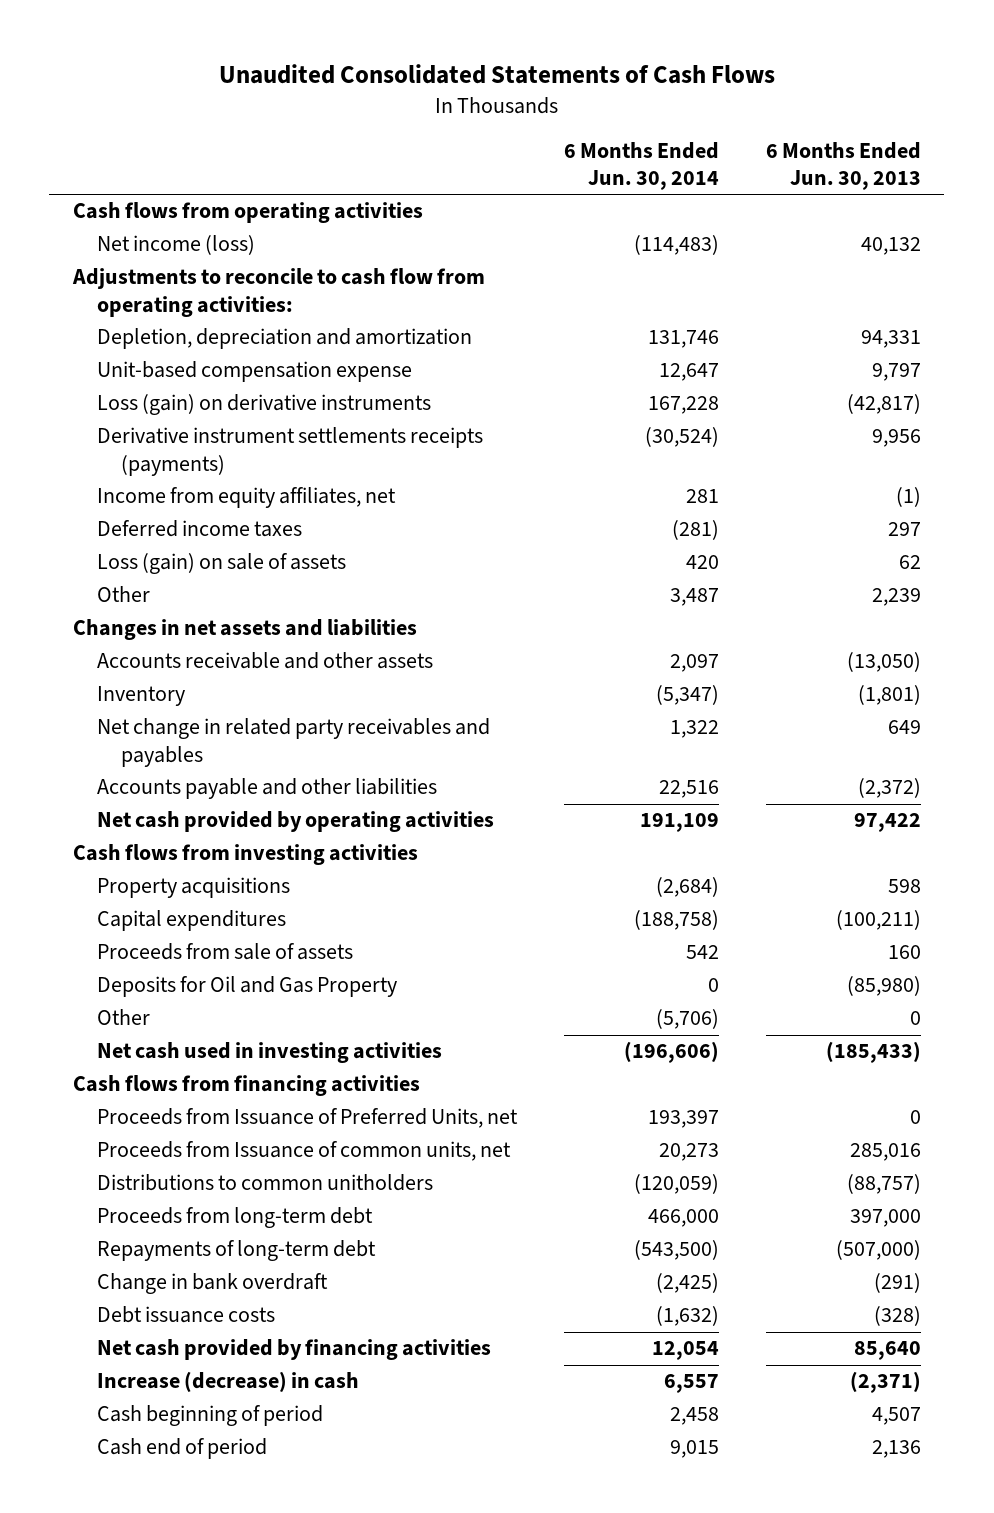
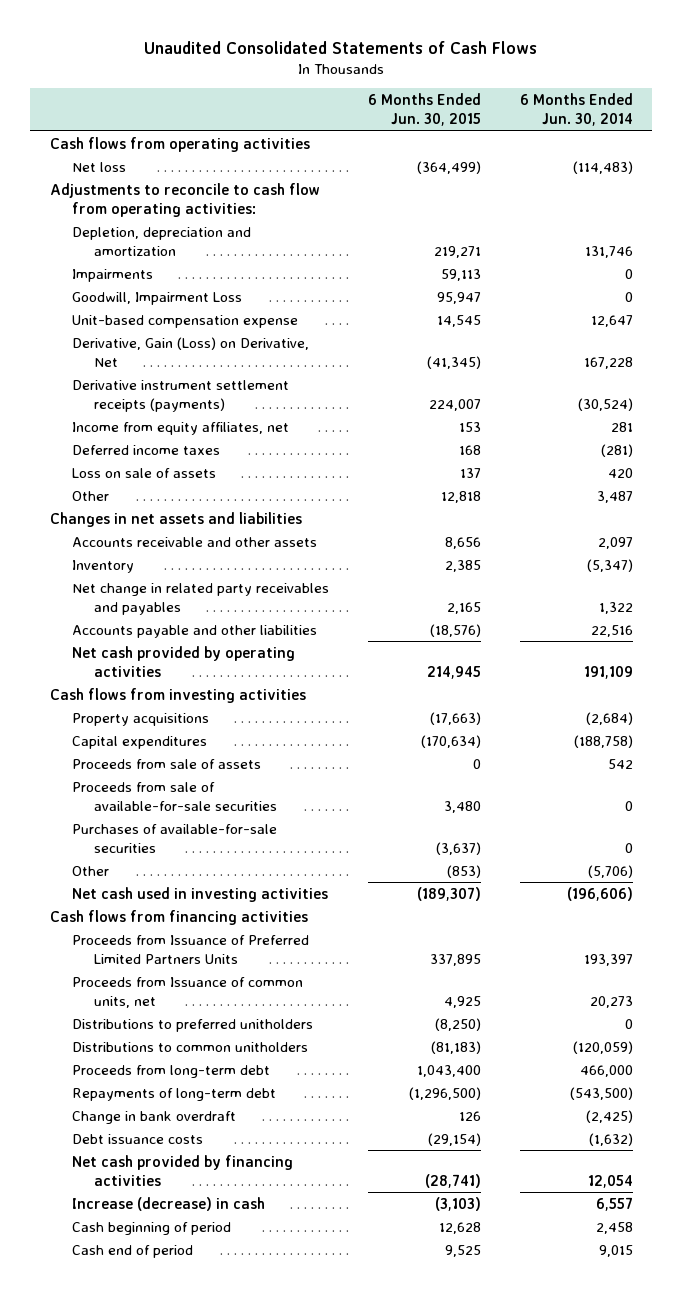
- | 6 Months Ended Jun. 30, 2014 | 6 Months Ended Jun. 30, 2013
+ | 6 Months Ended Jun. 30, 2015 | 6 Months Ended Jun. 30, 2014
- Net income (loss) | (114,483) | 40,132
+ Net loss | (364,499) | (114,483)
+ Impairments | 59,113 | 0
+ Goodwill, Impairment Loss | 95,947 | 0
- Loss (gain) on derivative instruments | 167,228 | (42,817)
- Derivative instrument settlements receipts (payments) | (30,524) | 9,956
+ Derivative, Gain (Loss) on Derivative, Net | (41,345) | 167,228
+ Derivative instrument settlement receipts (payments) | 224,007 | (30,524)
- Loss (gain) on sale of assets | 420 | 62
+ Loss on sale of assets | 137 | 420
- Deposits for Oil and Gas Property | 0 | (85,980)
+ Proceeds from sale of available-for-sale securities | 3,480 | 0
+ Purchases of available-for-sale securities | (3,637) | 0
- Proceeds from Issuance of Preferred Units, net | 193,397 | 0
+ Proceeds from Issuance of Preferred Limited Partners Units | 337,895 | 193,397
+ Distributions to preferred unitholders | (8,250) | 0

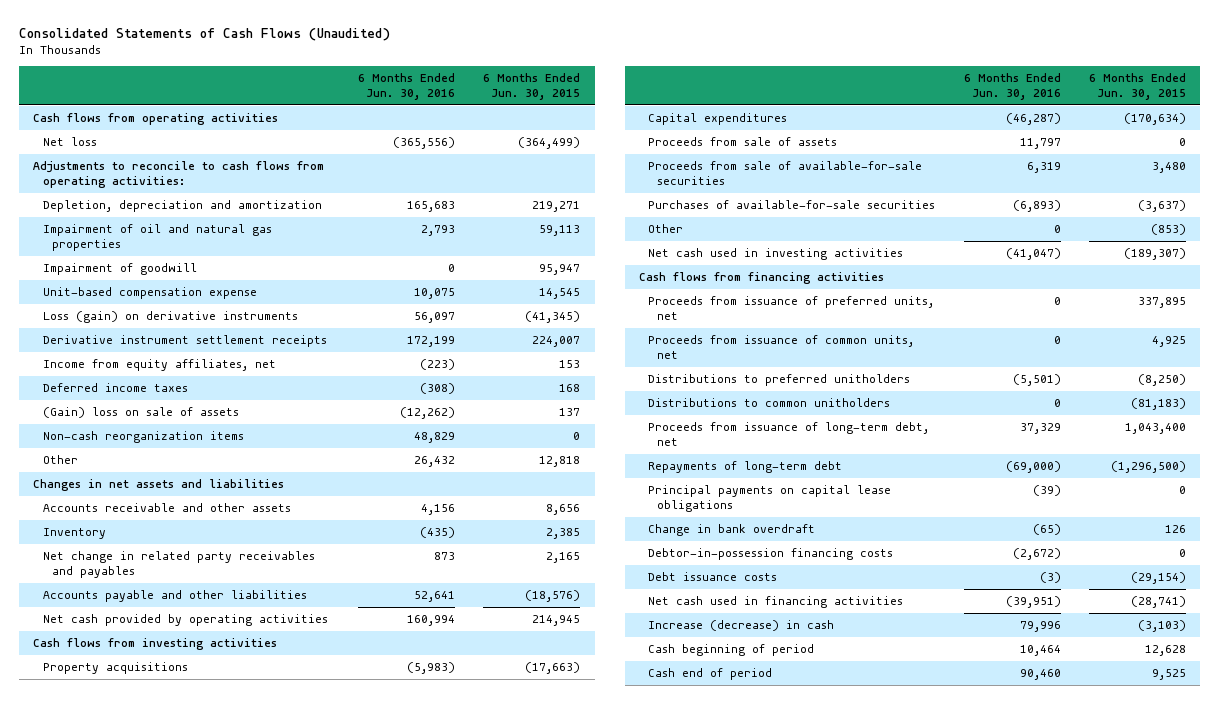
- Unaudited Consolidated Statements of Cash Flows
+ Consolidated Statements of Cash Flows (Unaudited)
- | 6 Months Ended Jun. 30, 2015 | 6 Months Ended Jun. 30, 2014
+ | 6 Months Ended Jun. 30, 2016 | 6 Months Ended Jun. 30, 2015
- Adjustments to reconcile to cash flow from operating activities:
+ Adjustments to reconcile to cash flows from operating activities:
- Impairments | 59,113 | 0
- Goodwill, Impairment Loss | 95,947 | 0
+ Impairment of oil and natural gas properties | 2,793 | 59,113
+ Impairment of goodwill | 0 | 95,947
- Derivative, Gain (Loss) on Derivative, Net | (41,345) | 167,228
- Derivative instrument settlement receipts (payments) | 224,007 | (30,524)
+ Loss (gain) on derivative instruments | 56,097 | (41,345)
+ Derivative instrument settlement receipts | 172,199 | 224,007
- Loss on sale of assets | 137 | 420
+ (Gain) loss on sale of assets | (12,262) | 137
+ Non-cash reorganization items | 48,829 | 0
- Proceeds from Issuance of Preferred Limited Partners Units | 337,895 | 193,397
- Proceeds from Issuance of common units, net | 4,925 | 20,273
+ Proceeds from issuance of preferred units, net | 0 | 337,895
+ Proceeds from issuance of common units, net | 0 | 4,925
- Proceeds from long-term debt | 1,043,400 | 466,000
+ Proceeds from issuance of long-term debt, net | 37,329 | 1,043,400
+ Principal payments on capital lease obligations | (39) | 0
+ Debtor-in-possession financing costs | (2,672) | 0
- Net cash provided by financing activities | (28,741) | 12,054
+ Net cash used in financing activities | (39,951) | (28,741)

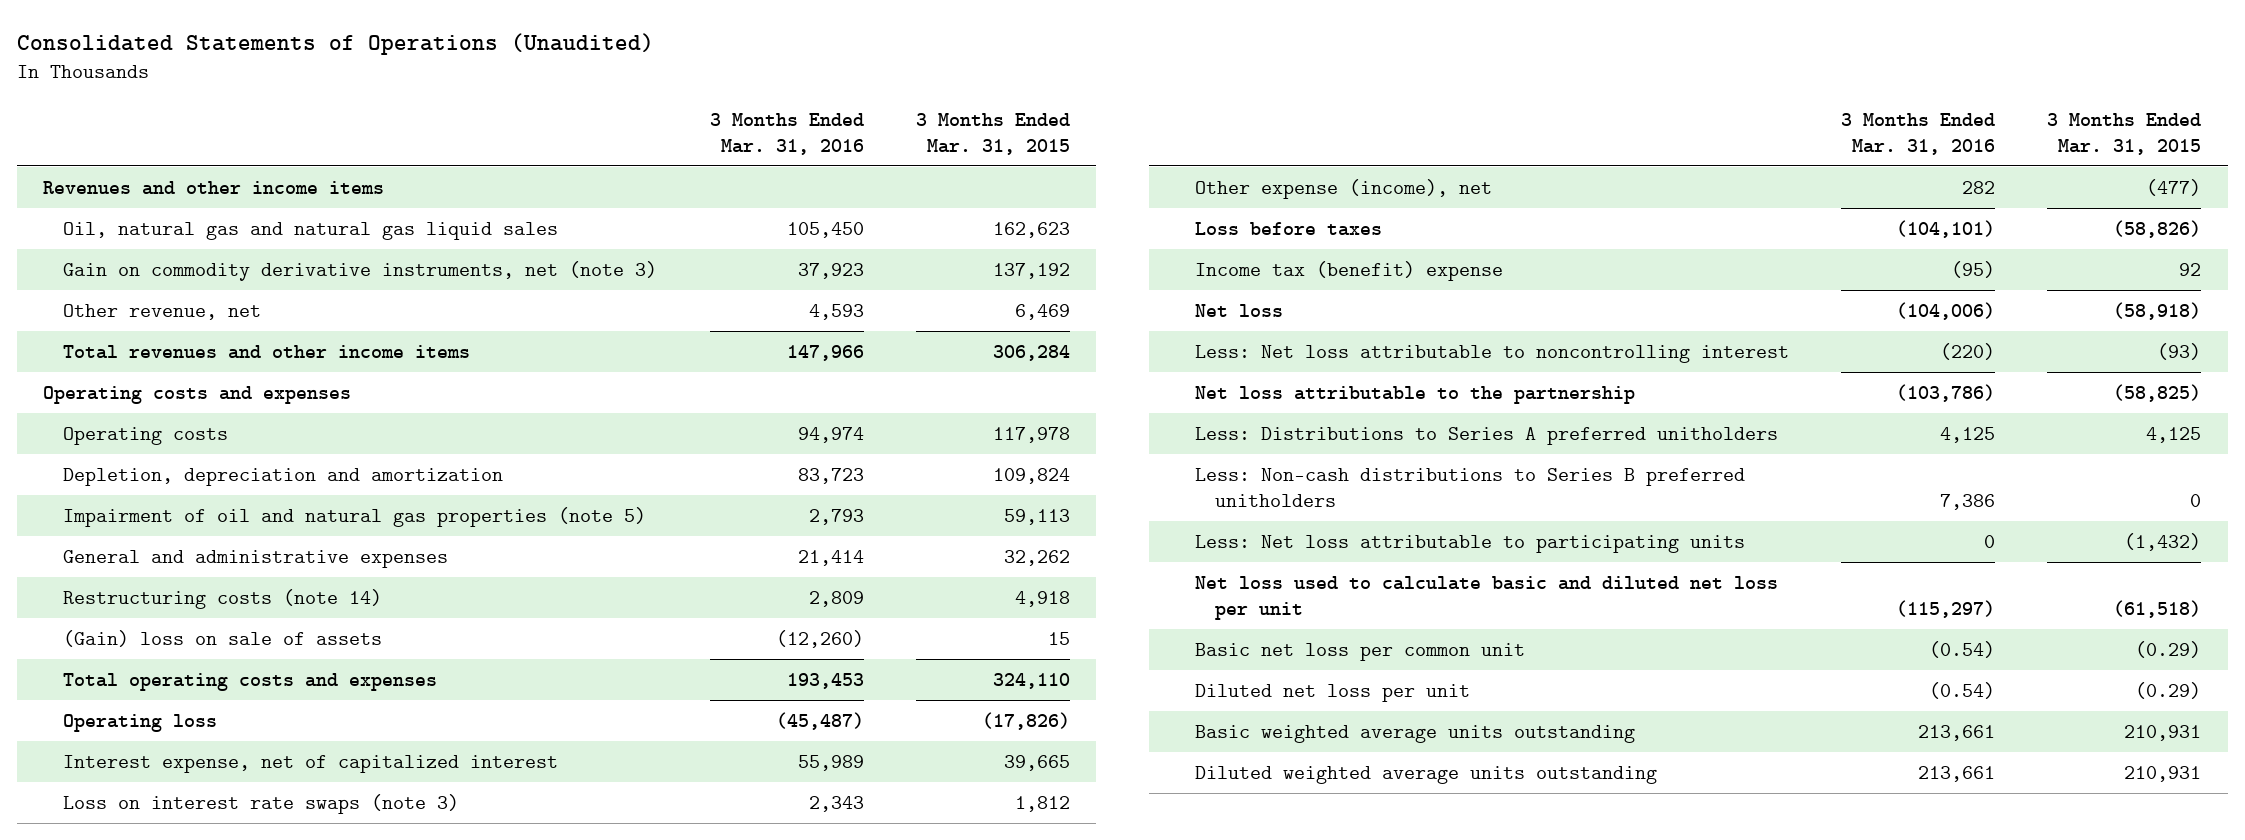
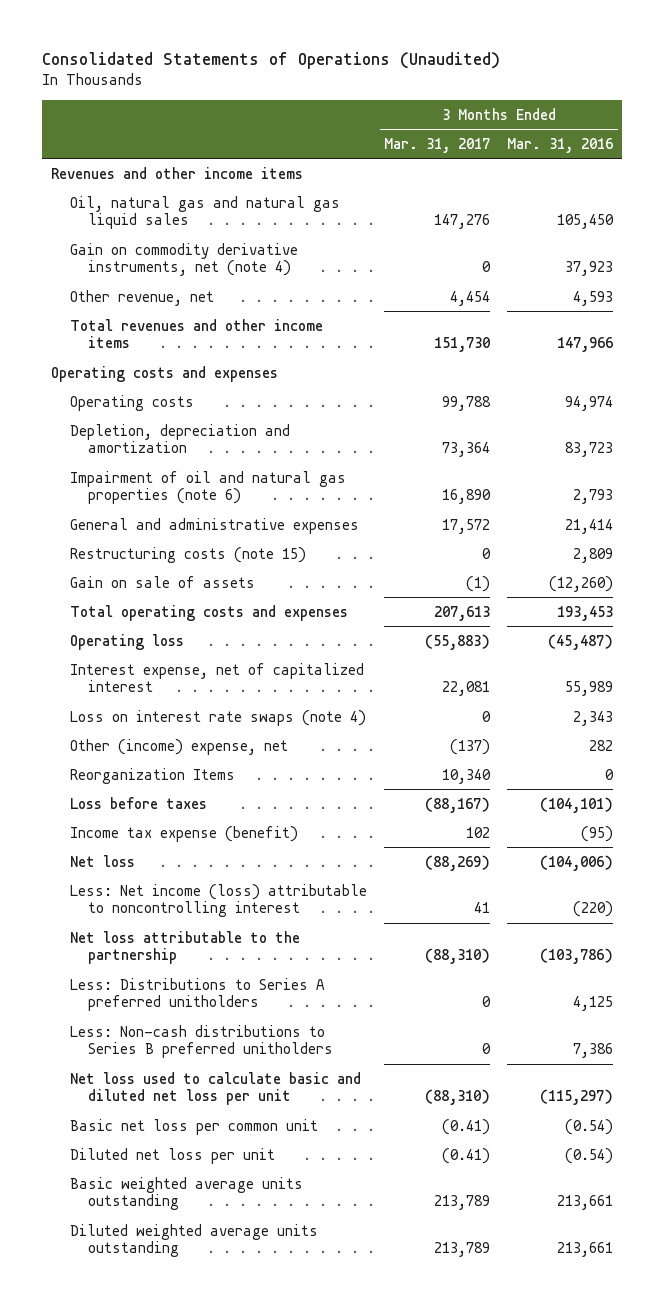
- | 3 Months Ended Mar. 31, 2016 | 3 Months Ended Mar. 31, 2015
+ | 3 Months Ended Mar. 31, 2017 | 3 Months Ended Mar. 31, 2016
- Gain on commodity derivative instruments, net (note 3) | 37,923 | 137,192
+ Gain on commodity derivative instruments, net (note 4) | 0 | 37,923
- Impairment of oil and natural gas properties (note 5) | 2,793 | 59,113
+ Impairment of oil and natural gas properties (note 6) | 16,890 | 2,793
- Restructuring costs (note 14) | 2,809 | 4,918
- (Gain) loss on sale of assets | (12,260) | 15
+ Restructuring costs (note 15) | 0 | 2,809
+ Gain on sale of assets | (1) | (12,260)
- Loss on interest rate swaps (note 3) | 2,343 | 1,812
- Other expense (income), net | 282 | (477)
+ Loss on interest rate swaps (note 4) | 0 | 2,343
+ Other (income) expense, net | (137) | 282
+ Reorganization Items | 10,340 | 0
- Income tax (benefit) expense | (95) | 92
+ Income tax expense (benefit) | 102 | (95)
- Less: Net loss attributable to noncontrolling interest | (220) | (93)
+ Less: Net income (loss) attributable to noncontrolling interest | 41 | (220)
- Less: Net loss attributable to participating units | 0 | (1,432)

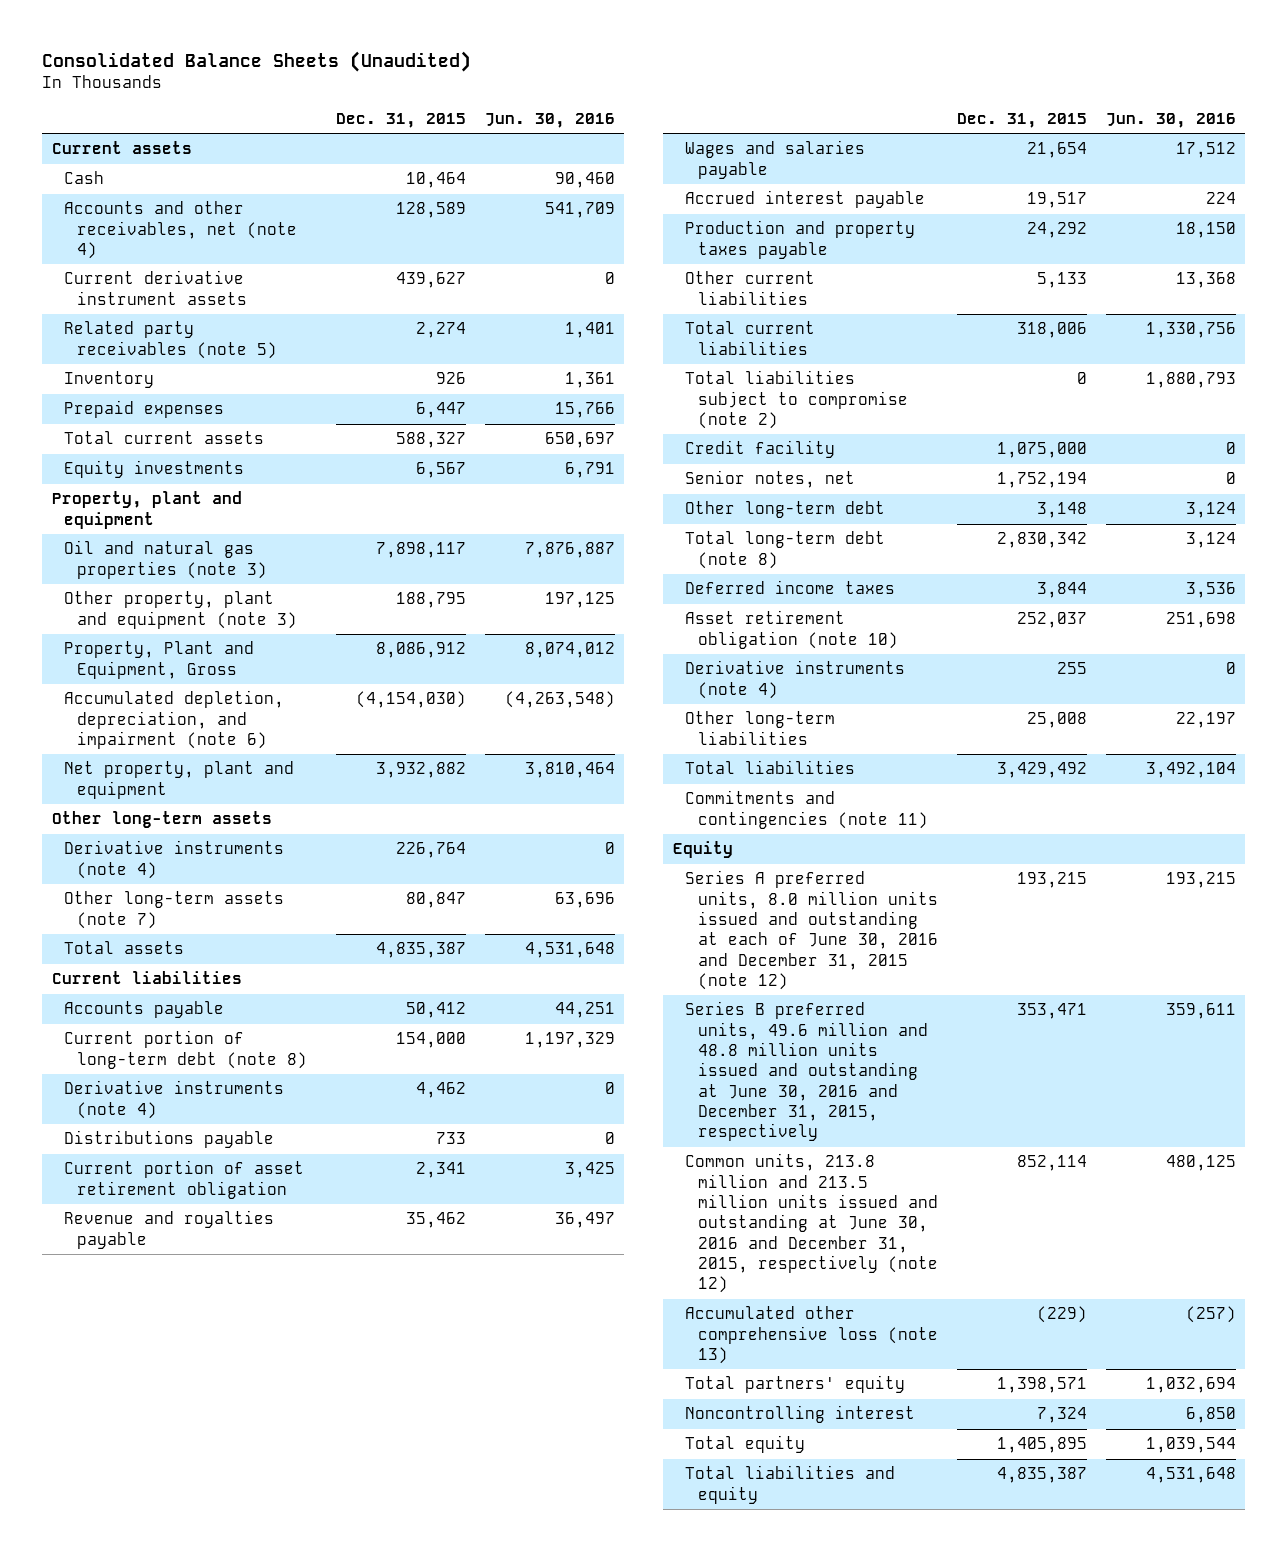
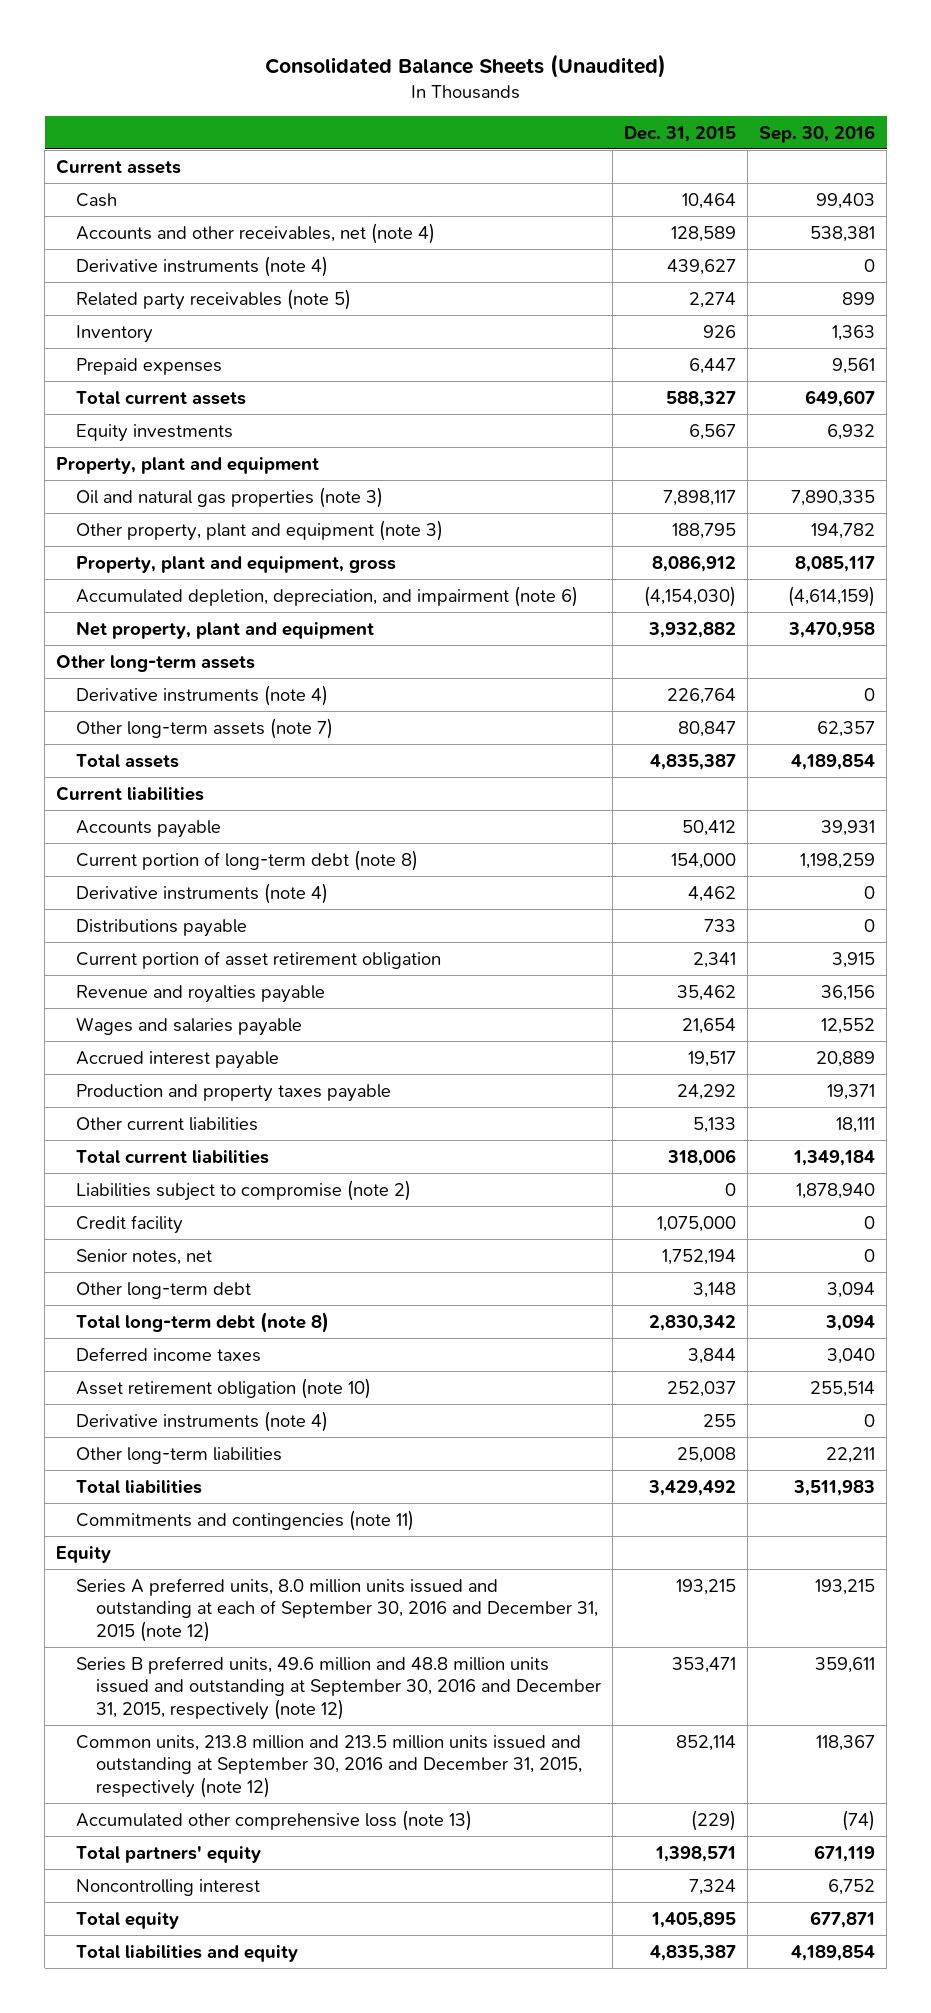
- | Dec. 31, 2015 | Jun. 30, 2016
+ | Dec. 31, 2015 | Sep. 30, 2016
- Current derivative instrument assets | 439,627 | 0
+ Derivative instruments (note 4) | 439,627 | 0
- Property, Plant and Equipment, Gross | 8,086,912 | 8,074,012
+ Property, plant and equipment, gross | 8,086,912 | 8,085,117
- Total liabilities subject to compromise (note 2) | 0 | 1,880,793
+ Liabilities subject to compromise (note 2) | 0 | 1,878,940
- Series A preferred units, 8.0 million units issued and outstanding at each of June 30, 2016 and December 31, 2015 (note 12) | 193,215 | 193,215
- Series B preferred units, 49.6 million and 48.8 million units issued and outstanding at June 30, 2016 and December 31, 2015, respectively | 353,471 | 359,611
- Common units, 213.8 million and 213.5 million units issued and outstanding at June 30, 2016 and December 31, 2015, respectively (note 12) | 852,114 | 480,125
+ Series A preferred units, 8.0 million units issued and outstanding at each of September 30, 2016 and December 31, 2015 (note 12) | 193,215 | 193,215
+ Series B preferred units, 49.6 million and 48.8 million units issued and outstanding at September 30, 2016 and December 31, 2015, respectively (note 12) | 353,471 | 359,611
+ Common units, 213.8 million and 213.5 million units issued and outstanding at September 30, 2016 and December 31, 2015, respectively (note 12) | 852,114 | 118,367

